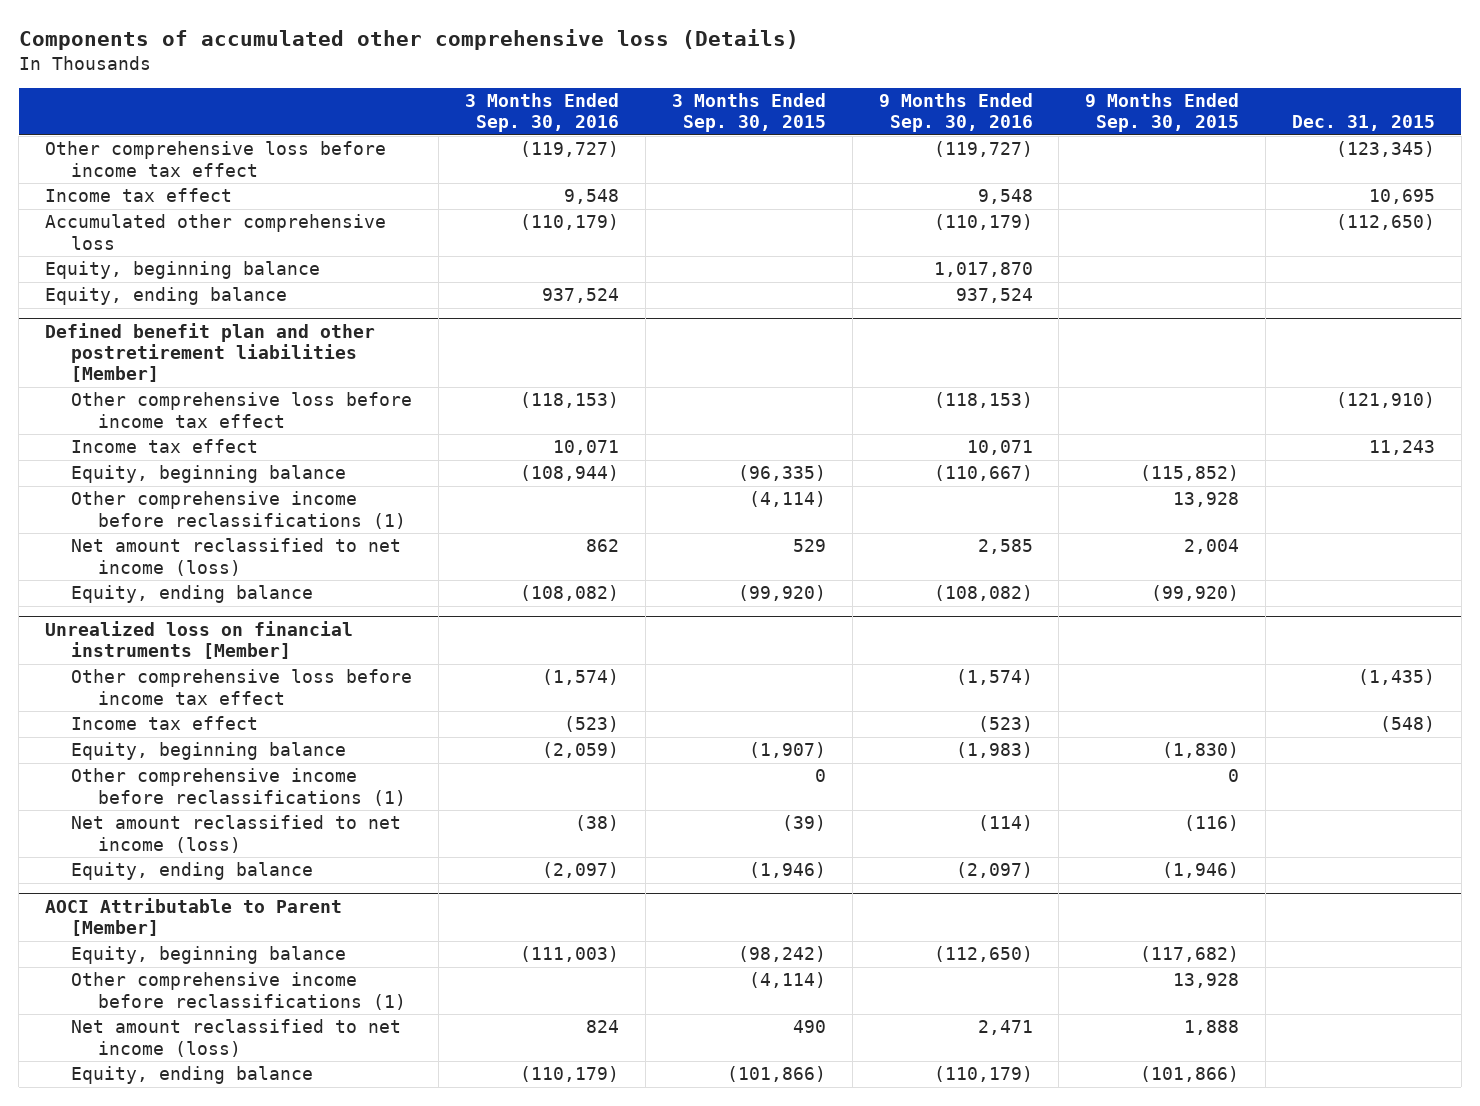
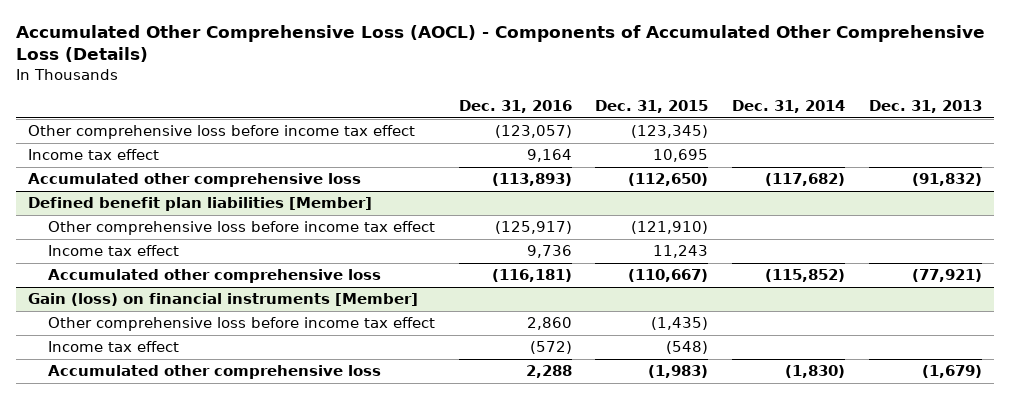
- Components of accumulated other comprehensive loss (Details)
+ Accumulated Other Comprehensive Loss (AOCL) - Components of Accumulated Other Comprehensive Loss (Details)
- | 3 Months Ended Sep. 30, 2016 | 3 Months Ended Sep. 30, 2015 | 9 Months Ended Sep. 30, 2016 | 9 Months Ended Sep. 30, 2015 | Dec. 31, 2015
+ | Dec. 31, 2016 | Dec. 31, 2015 | Dec. 31, 2014 | Dec. 31, 2013
- Equity, beginning balance | | | 1,017,870 | |
- Equity, ending balance | 937,524 | | 937,524 | |
- Defined benefit plan and other postretirement liabilities [Member]
+ Defined benefit plan liabilities [Member]
- Equity, beginning balance | (108,944) | (96,335) | (110,667) | (115,852) |
- Other comprehensive income before reclassifications (1) | | (4,114) | | 13,928 |
- Net amount reclassified to net income (loss) | 862 | 529 | 2,585 | 2,004 |
- Equity, ending balance | (108,082) | (99,920) | (108,082) | (99,920) |
- Unrealized loss on financial instruments [Member]
+ Accumulated other comprehensive loss | (116,181) | (110,667) | (115,852) | (77,921)
+ Gain (loss) on financial instruments [Member]
- Equity, beginning balance | (2,059) | (1,907) | (1,983) | (1,830) |
- Other comprehensive income before reclassifications (1) | | 0 | | 0 |
- Net amount reclassified to net income (loss) | (38) | (39) | (114) | (116) |
- Equity, ending balance | (2,097) | (1,946) | (2,097) | (1,946) |
- AOCI Attributable to Parent [Member]
- Equity, beginning balance | (111,003) | (98,242) | (112,650) | (117,682) |
- Other comprehensive income before reclassifications (1) | | (4,114) | | 13,928 |
- Net amount reclassified to net income (loss) | 824 | 490 | 2,471 | 1,888 |
- Equity, ending balance | (110,179) | (101,866) | (110,179) | (101,866) |
+ Accumulated other comprehensive loss | 2,288 | (1,983) | (1,830) | (1,679)

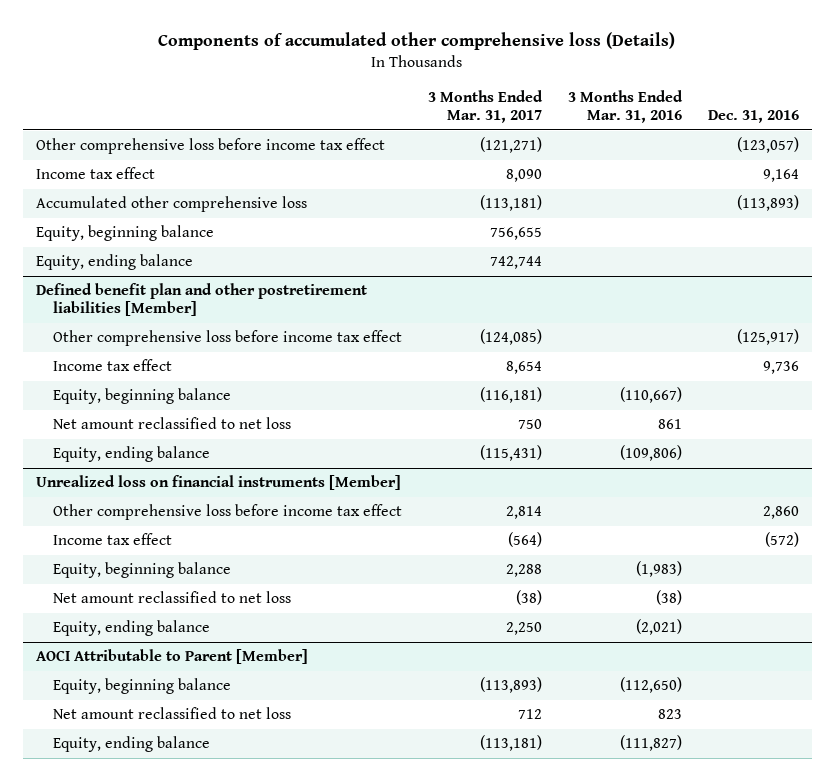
- Accumulated Other Comprehensive Loss (AOCL) - Components of Accumulated Other Comprehensive Loss (Details)
+ Components of accumulated other comprehensive loss (Details)
- | Dec. 31, 2016 | Dec. 31, 2015 | Dec. 31, 2014 | Dec. 31, 2013
+ | 3 Months Ended Mar. 31, 2017 | 3 Months Ended Mar. 31, 2016 | Dec. 31, 2016
- Defined benefit plan liabilities [Member]
+ Equity, beginning balance | 756,655 | |
+ Equity, ending balance | 742,744 | |
+ Defined benefit plan and other postretirement liabilities [Member]
- Accumulated other comprehensive loss | (116,181) | (110,667) | (115,852) | (77,921)
- Gain (loss) on financial instruments [Member]
+ Equity, beginning balance | (116,181) | (110,667) |
+ Net amount reclassified to net loss | 750 | 861 |
+ Equity, ending balance | (115,431) | (109,806) |
+ Unrealized loss on financial instruments [Member]
- Accumulated other comprehensive loss | 2,288 | (1,983) | (1,830) | (1,679)
+ Equity, beginning balance | 2,288 | (1,983) |
+ Net amount reclassified to net loss | (38) | (38) |
+ Equity, ending balance | 2,250 | (2,021) |
+ AOCI Attributable to Parent [Member]
+ Equity, beginning balance | (113,893) | (112,650) |
+ Net amount reclassified to net loss | 712 | 823 |
+ Equity, ending balance | (113,181) | (111,827) |

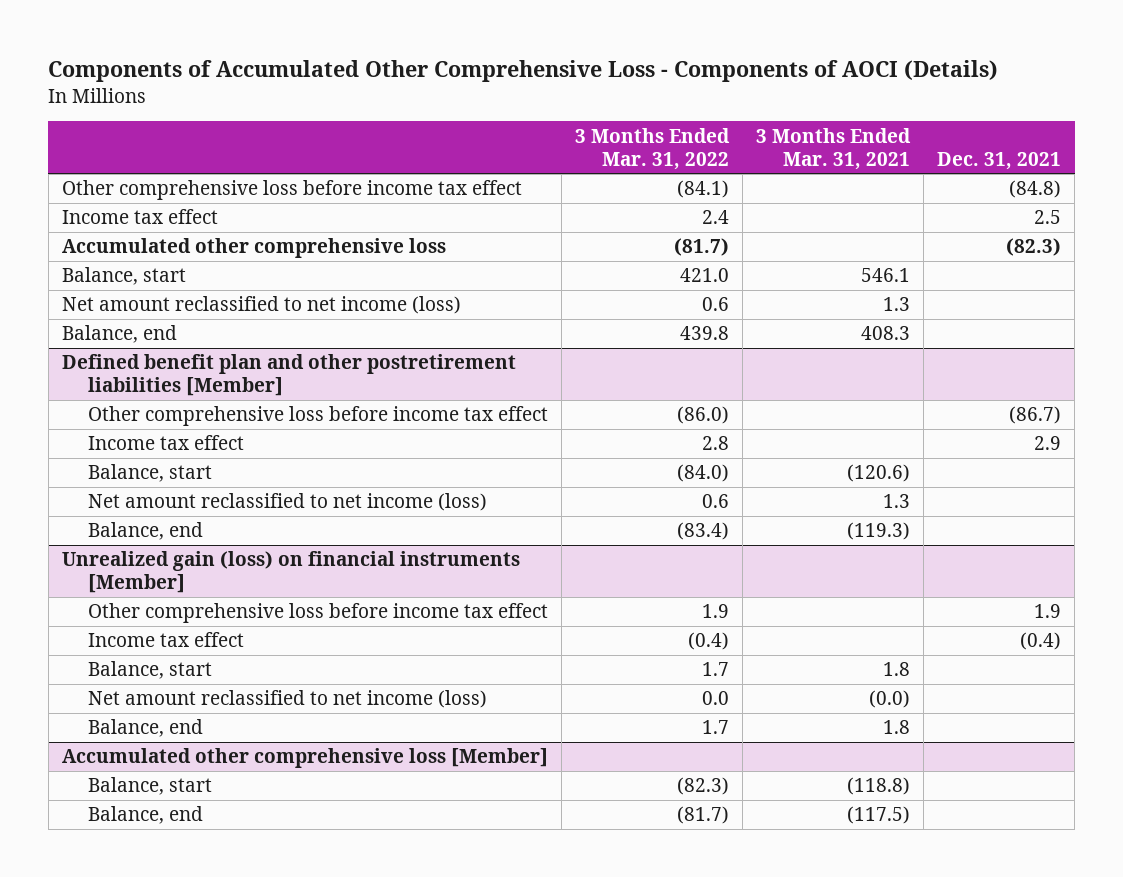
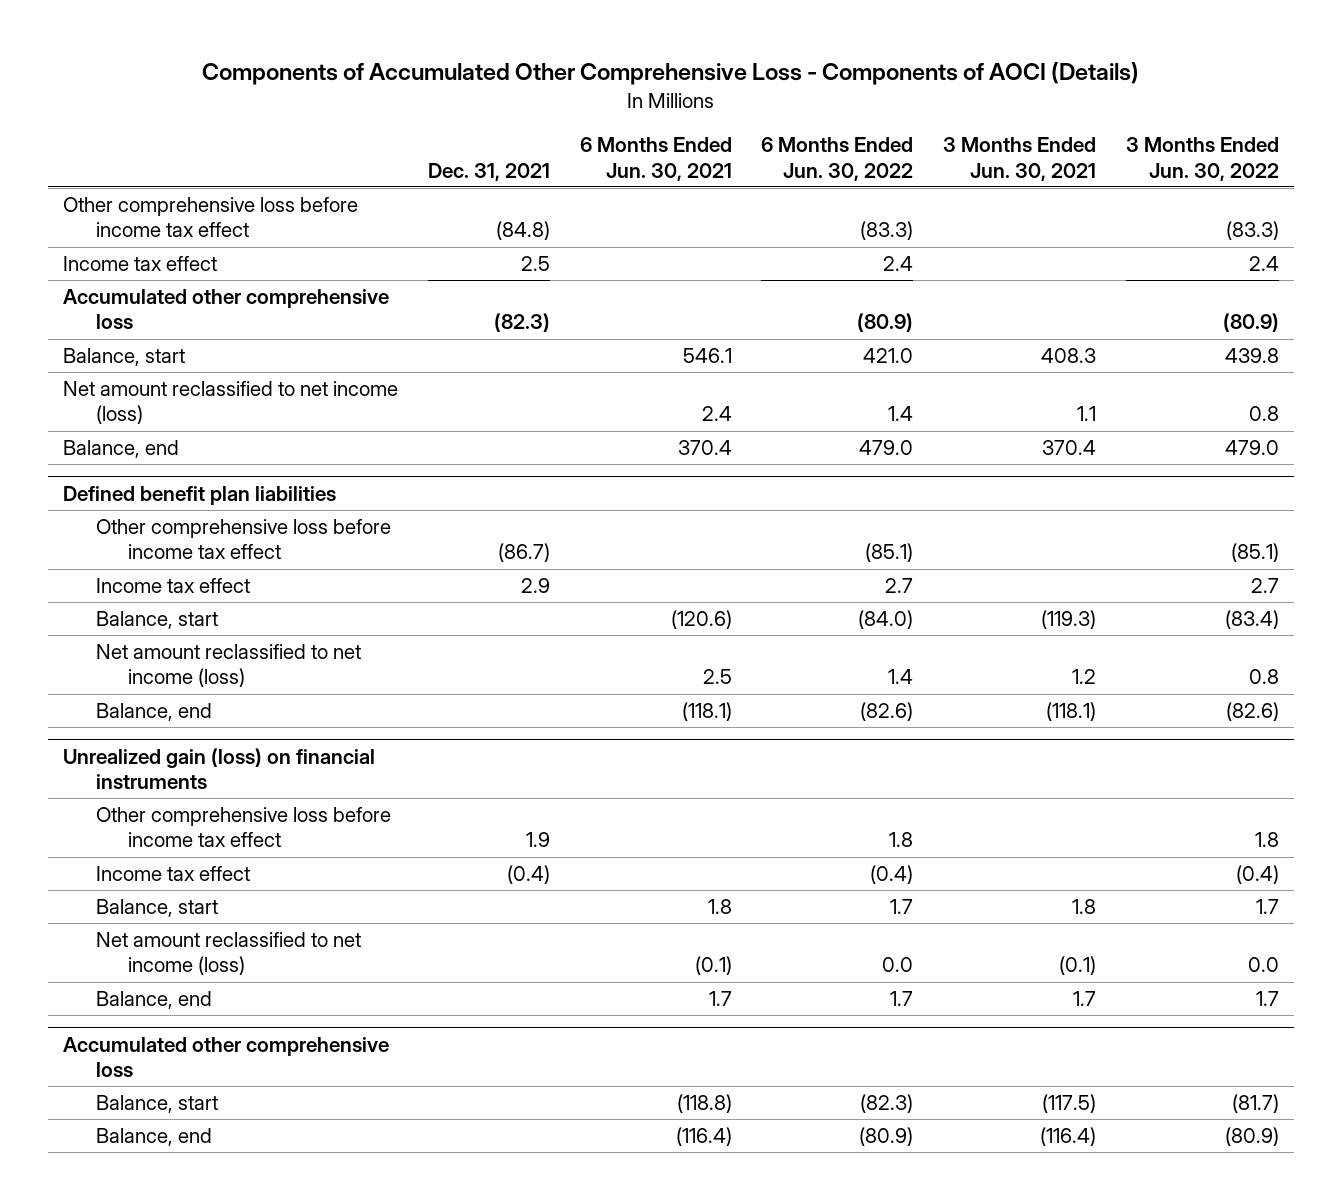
- | 3 Months Ended Mar. 31, 2022 | 3 Months Ended Mar. 31, 2021 | Dec. 31, 2021
+ | Dec. 31, 2021 | 6 Months Ended Jun. 30, 2021 | 6 Months Ended Jun. 30, 2022 | 3 Months Ended Jun. 30, 2021 | 3 Months Ended Jun. 30, 2022
- Defined benefit plan and other postretirement liabilities [Member]
+ Defined benefit plan liabilities
- Unrealized gain (loss) on financial instruments [Member]
+ Unrealized gain (loss) on financial instruments
- Accumulated other comprehensive loss [Member]
+ Accumulated other comprehensive loss

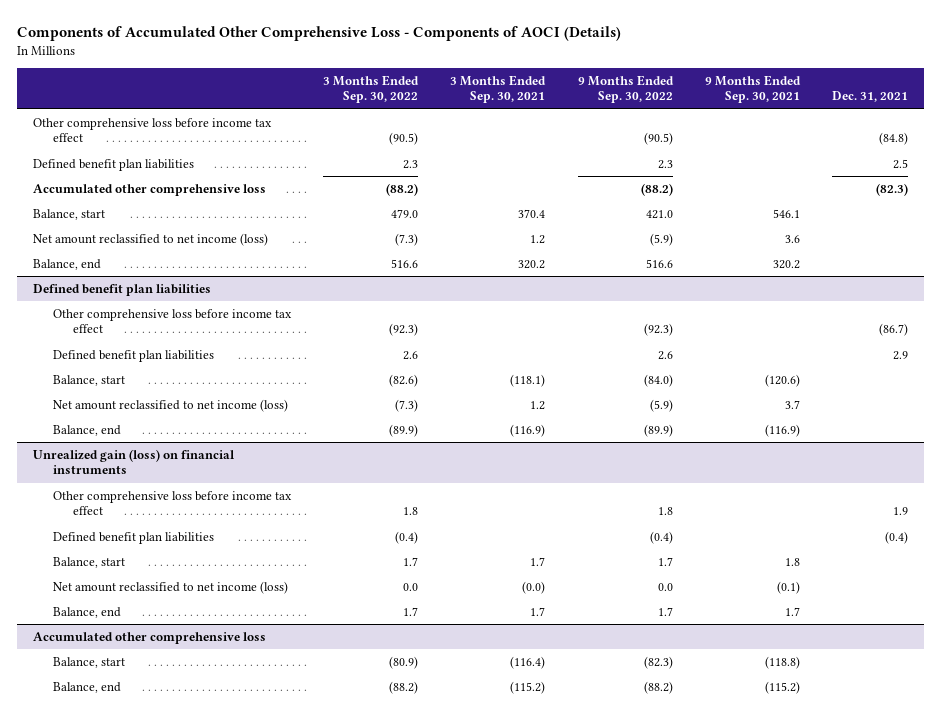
- | Dec. 31, 2021 | 6 Months Ended Jun. 30, 2021 | 6 Months Ended Jun. 30, 2022 | 3 Months Ended Jun. 30, 2021 | 3 Months Ended Jun. 30, 2022
+ | 3 Months Ended Sep. 30, 2022 | 3 Months Ended Sep. 30, 2021 | 9 Months Ended Sep. 30, 2022 | 9 Months Ended Sep. 30, 2021 | Dec. 31, 2021
- Income tax effect | 2.5 | | 2.4 | | 2.4
+ Defined benefit plan liabilities | 2.3 | | 2.3 | | 2.5
@ Defined benefit plan liabilities
- Income tax effect | 2.9 | | 2.7 | | 2.7
+ Defined benefit plan liabilities | 2.6 | | 2.6 | | 2.9
@ Unrealized gain (loss) on financial instruments
- Income tax effect | (0.4) | | (0.4) | | (0.4)
+ Defined benefit plan liabilities | (0.4) | | (0.4) | | (0.4)

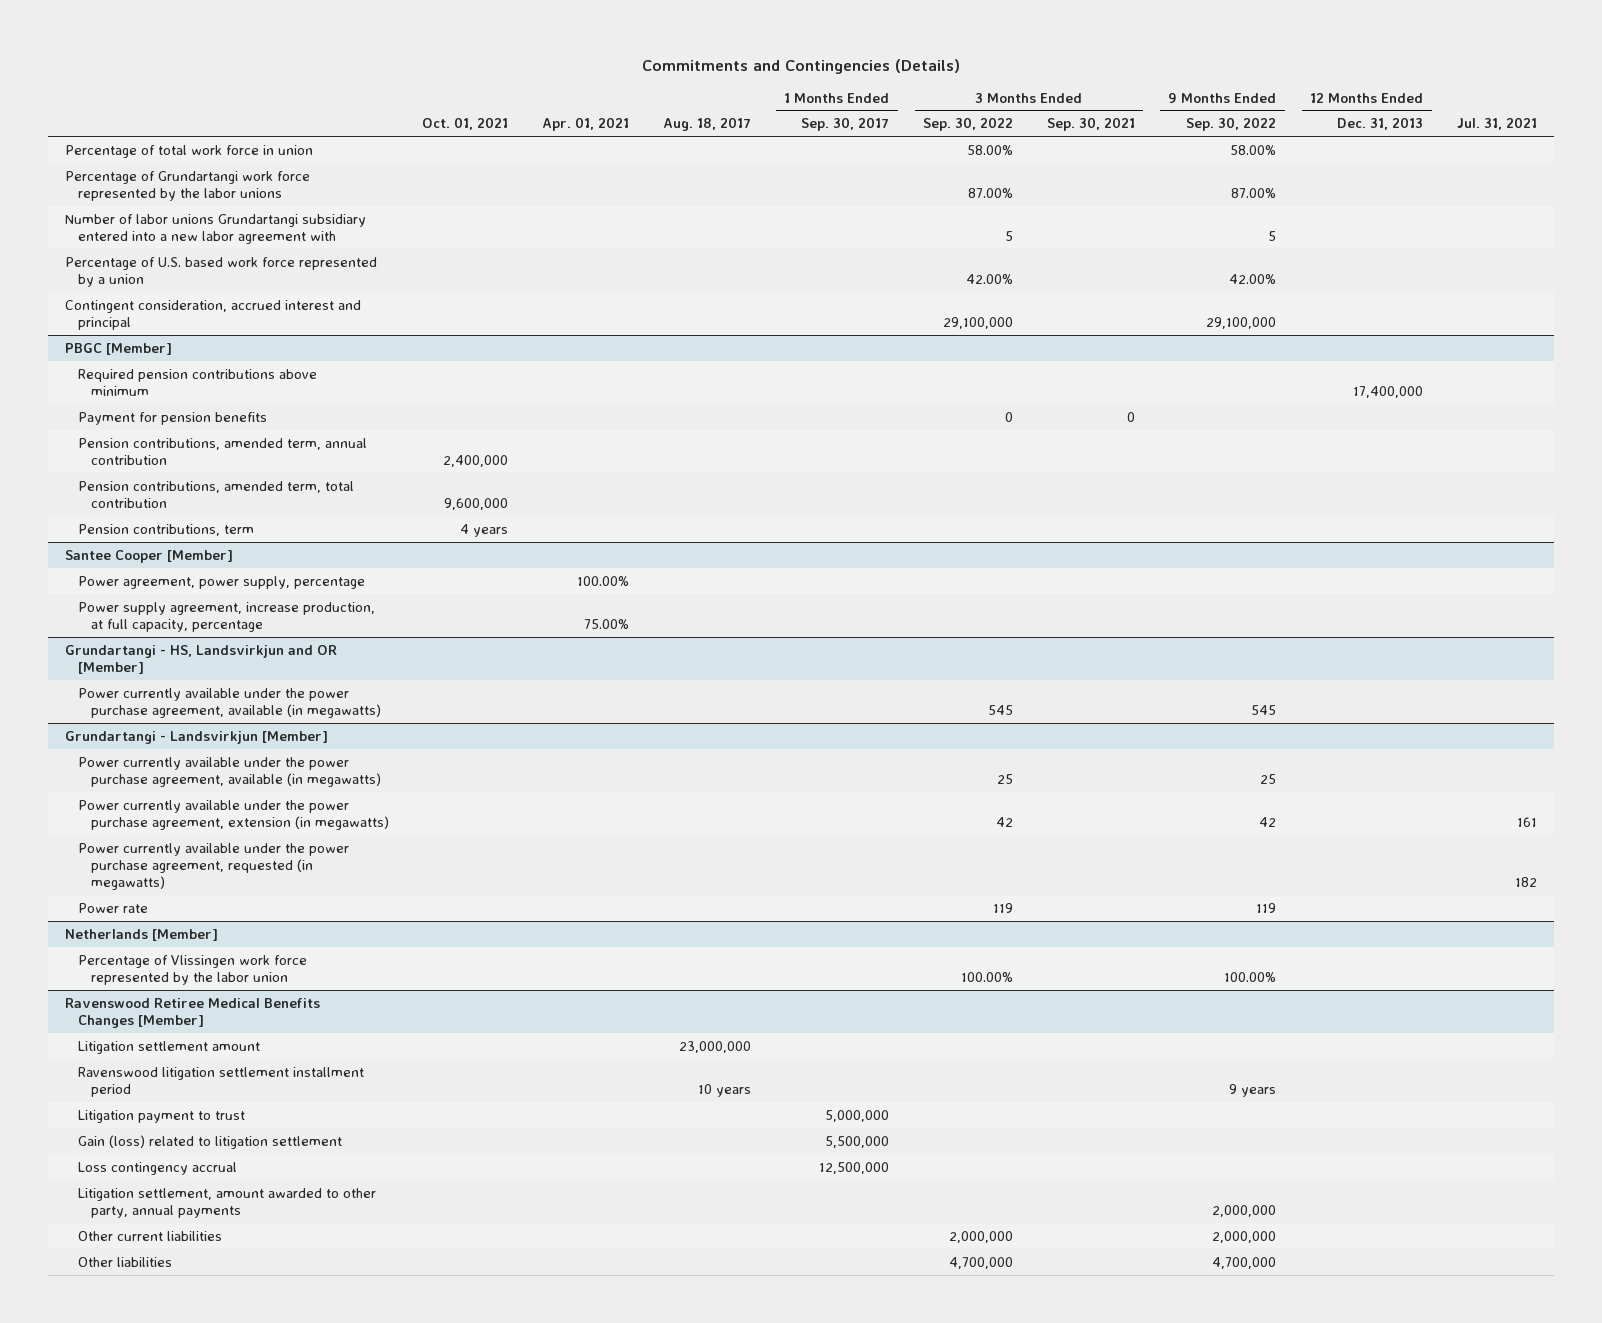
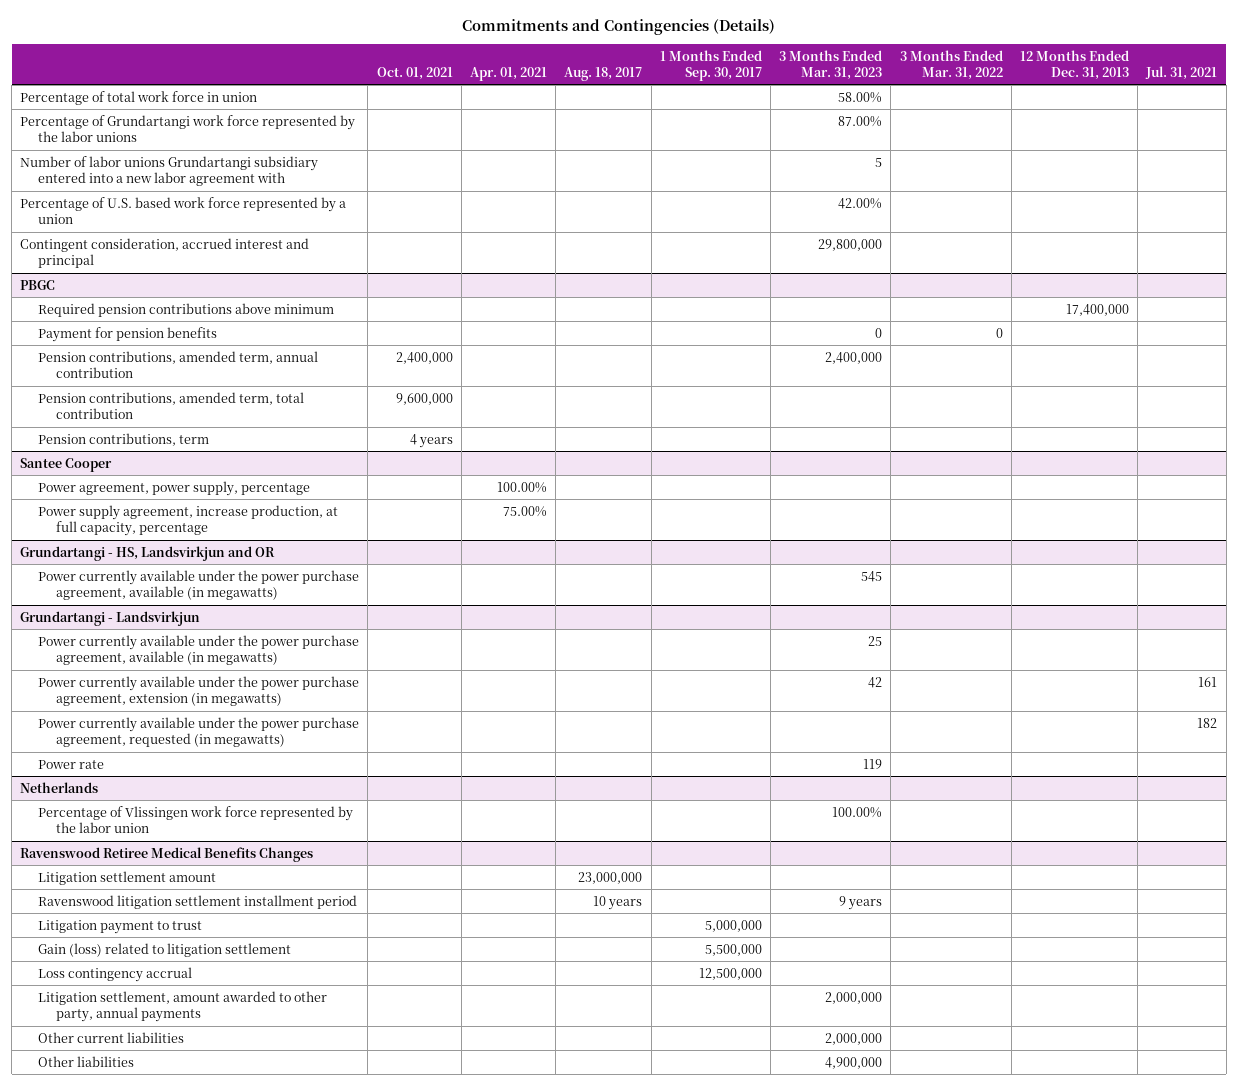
- | Oct. 01, 2021 | Apr. 01, 2021 | Aug. 18, 2017 | 1 Months Ended Sep. 30, 2017 | 3 Months Ended Sep. 30, 2022 | 3 Months Ended Sep. 30, 2021 | 9 Months Ended Sep. 30, 2022 | 12 Months Ended Dec. 31, 2013 | Jul. 31, 2021
+ | Oct. 01, 2021 | Apr. 01, 2021 | Aug. 18, 2017 | 1 Months Ended Sep. 30, 2017 | 3 Months Ended Mar. 31, 2023 | 3 Months Ended Mar. 31, 2022 | 12 Months Ended Dec. 31, 2013 | Jul. 31, 2021
- PBGC [Member]
+ PBGC
- Santee Cooper [Member]
+ Santee Cooper
- Grundartangi - HS, Landsvirkjun and OR [Member]
+ Grundartangi - HS, Landsvirkjun and OR
- Grundartangi - Landsvirkjun [Member]
+ Grundartangi - Landsvirkjun
- Netherlands [Member]
+ Netherlands
- Ravenswood Retiree Medical Benefits Changes [Member]
+ Ravenswood Retiree Medical Benefits Changes

